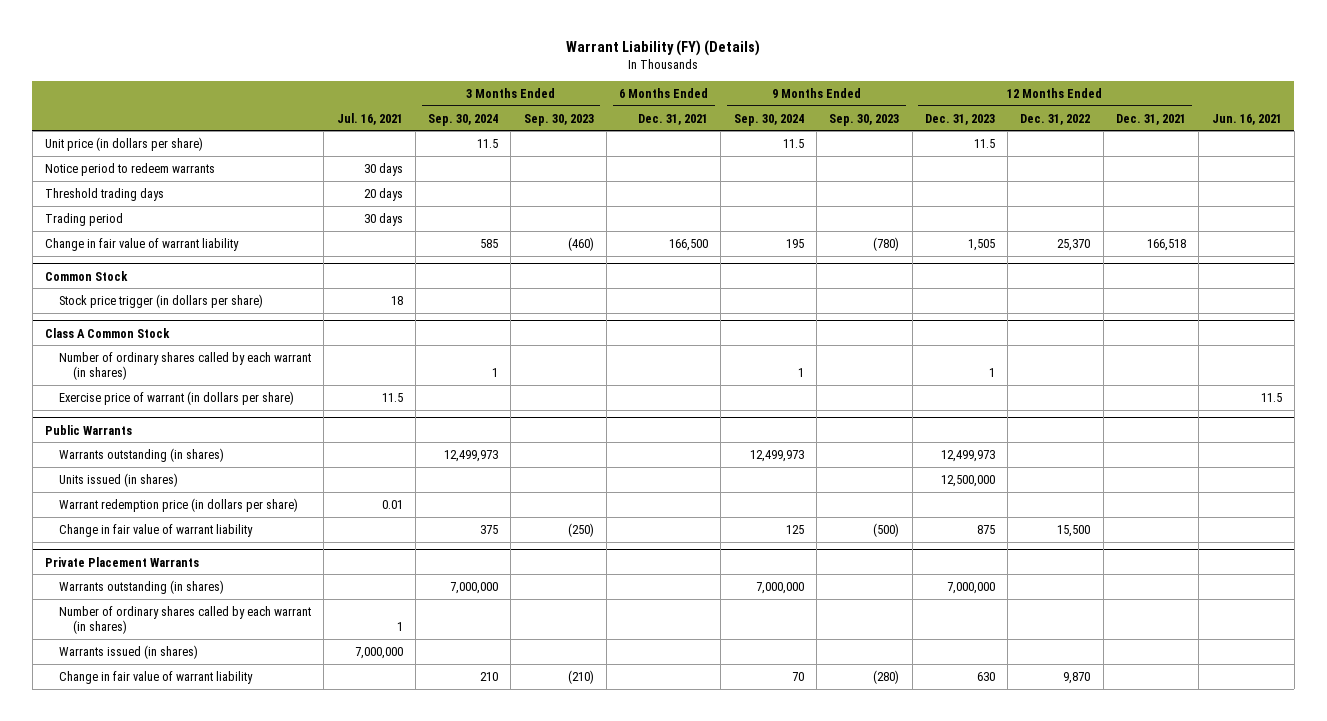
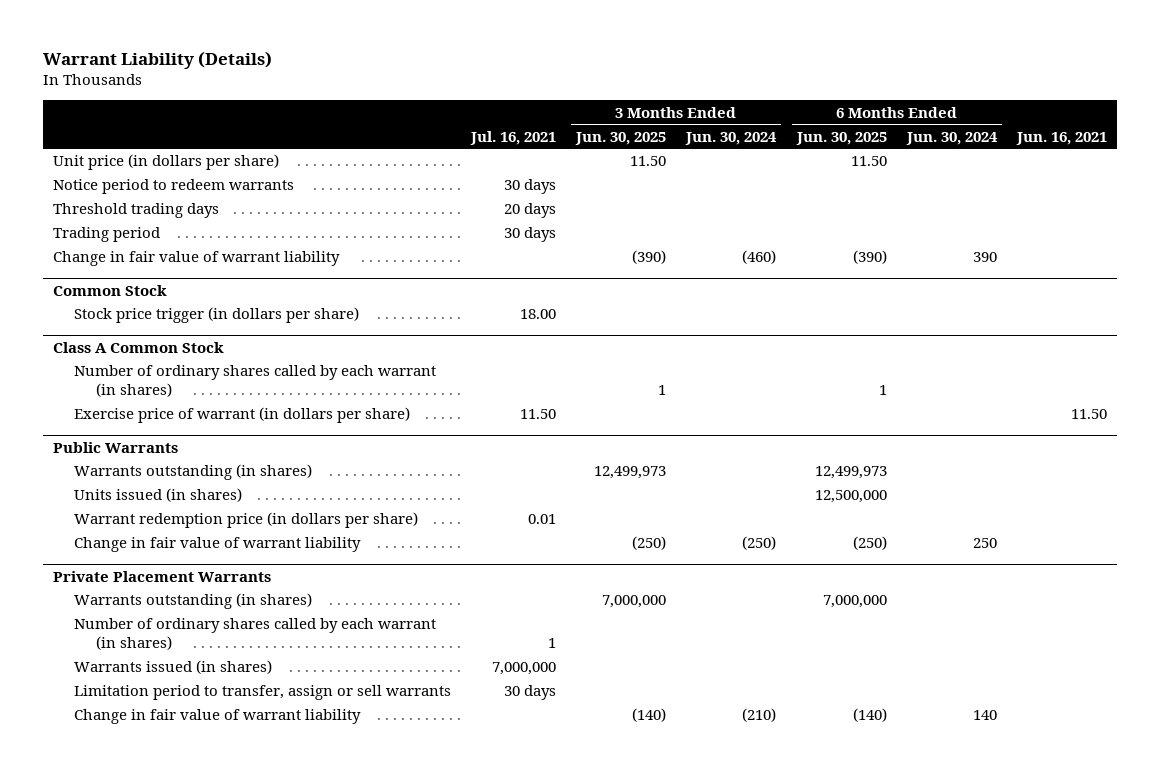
- Warrant Liability (FY) (Details)
+ Warrant Liability (Details)
- | Jul. 16, 2021 | 3 Months Ended Sep. 30, 2024 | 3 Months Ended Sep. 30, 2023 | 6 Months Ended Dec. 31, 2021 | 9 Months Ended Sep. 30, 2024 | 9 Months Ended Sep. 30, 2023 | 12 Months Ended Dec. 31, 2023 | 12 Months Ended Dec. 31, 2022 | 12 Months Ended Dec. 31, 2021 | Jun. 16, 2021
+ | Jul. 16, 2021 | 3 Months Ended Jun. 30, 2025 | 3 Months Ended Jun. 30, 2024 | 6 Months Ended Jun. 30, 2025 | 6 Months Ended Jun. 30, 2024 | Jun. 16, 2021
@ Common Stock
- Stock price trigger (in dollars per share) | 18 | | | | | | | | |
+ Stock price trigger (in dollars per share) | 18.00 | | | | |
@ Class A Common Stock
- Exercise price of warrant (in dollars per share) | 11.5 | | | | | | | | | 11.5
+ Exercise price of warrant (in dollars per share) | 11.50 | | | | | 11.50
@ Private Placement Warrants
+ Limitation period to transfer, assign or sell warrants | 30 days | | | | |

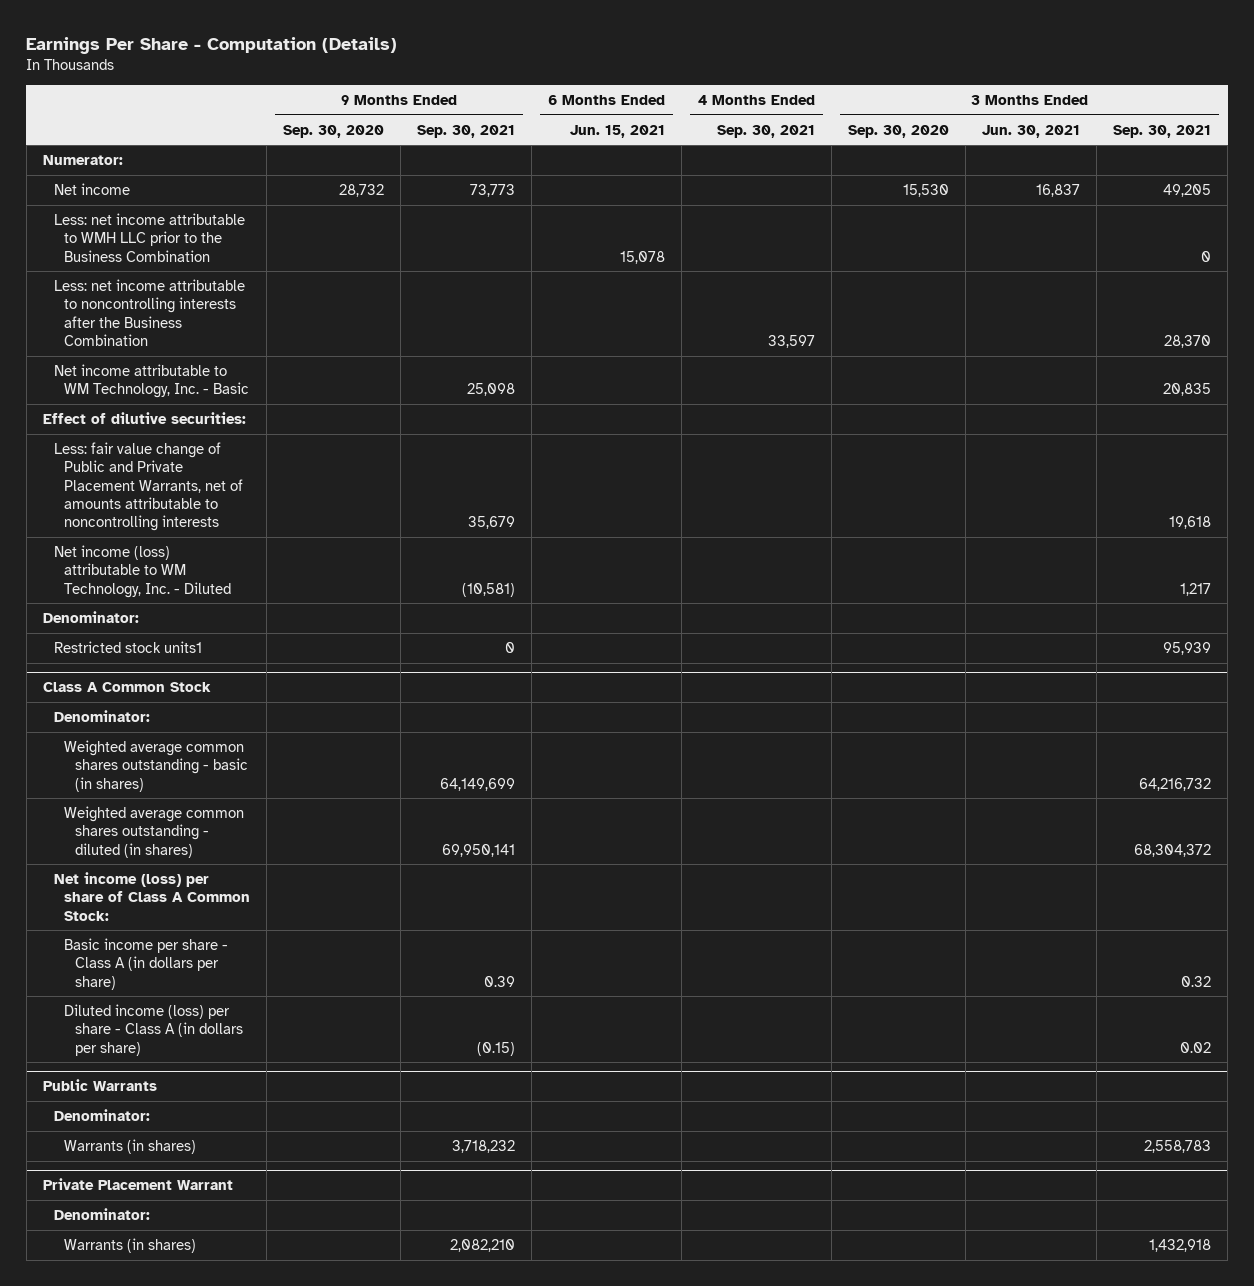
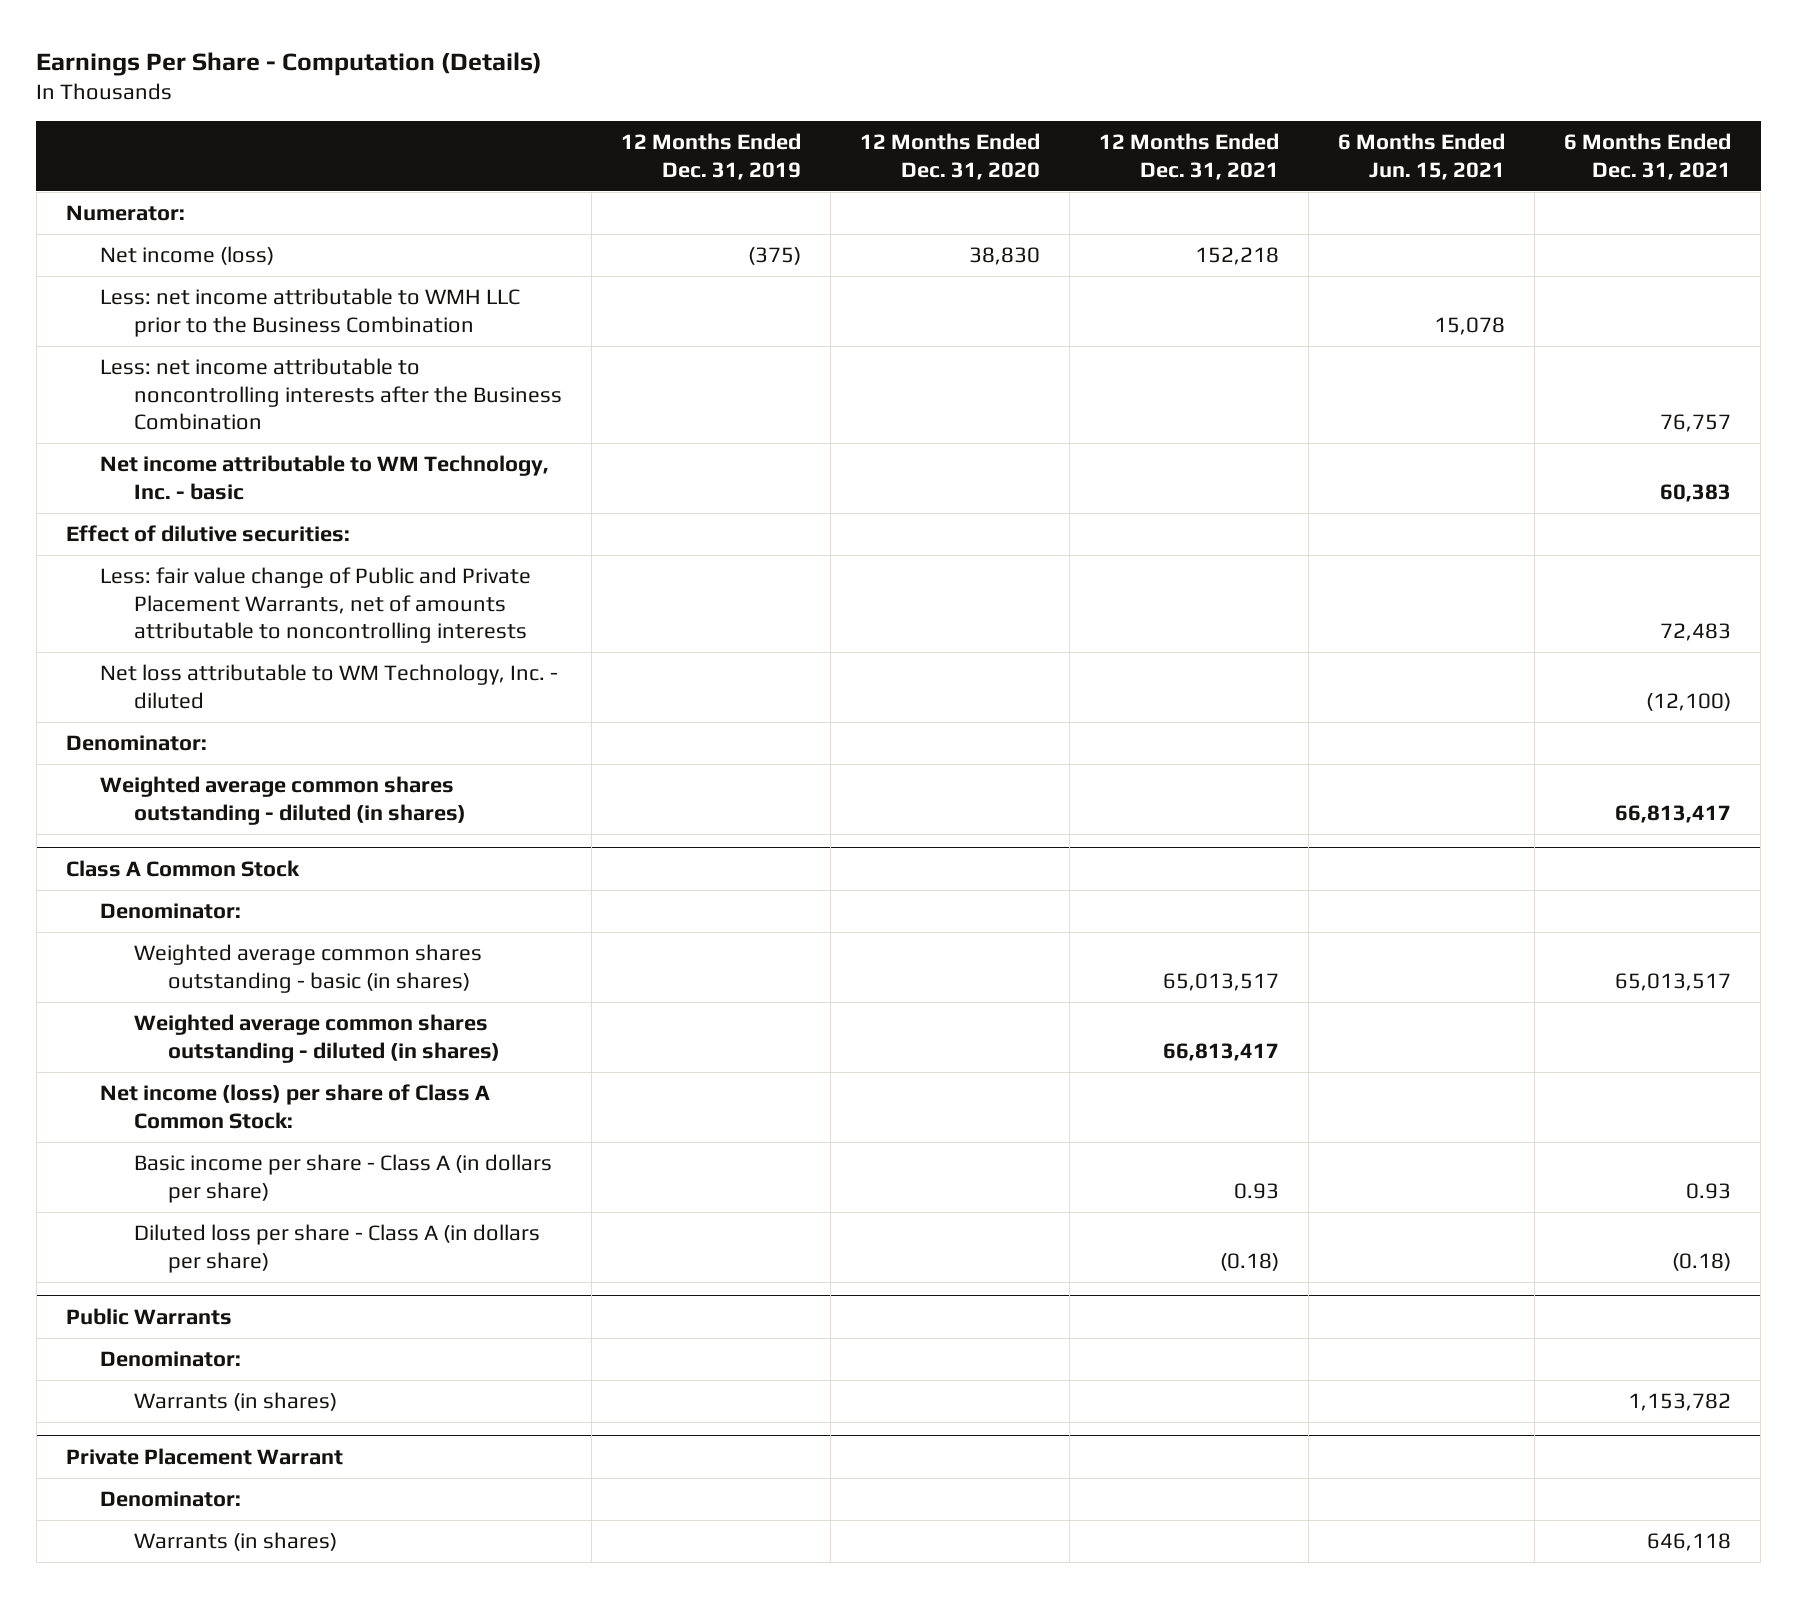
- | 9 Months Ended Sep. 30, 2020 | 9 Months Ended Sep. 30, 2021 | 6 Months Ended Jun. 15, 2021 | 4 Months Ended Sep. 30, 2021 | 3 Months Ended Sep. 30, 2020 | 3 Months Ended Jun. 30, 2021 | 3 Months Ended Sep. 30, 2021
+ | 12 Months Ended Dec. 31, 2019 | 12 Months Ended Dec. 31, 2020 | 12 Months Ended Dec. 31, 2021 | 6 Months Ended Jun. 15, 2021 | 6 Months Ended Dec. 31, 2021
- Net income | 28,732 | 73,773 | | | 15,530 | 16,837 | 49,205
+ Net income (loss) | (375) | 38,830 | 152,218 | |
- Net income attributable to WM Technology, Inc. - Basic | | 25,098 | | | | | 20,835
+ Net income attributable to WM Technology, Inc. - basic | | | | | 60,383
- Net income (loss) attributable to WM Technology, Inc. - Diluted | | (10,581) | | | | | 1,217
+ Net loss attributable to WM Technology, Inc. - diluted | | | | | (12,100)
- Restricted stock units1 | | 0 | | | | | 95,939
+ Weighted average common shares outstanding - diluted (in shares) | | | | | 66,813,417
@ Class A Common Stock
- Diluted income (loss) per share - Class A (in dollars per share) | | (0.15) | | | | | 0.02
+ Diluted loss per share - Class A (in dollars per share) | | | (0.18) | | (0.18)

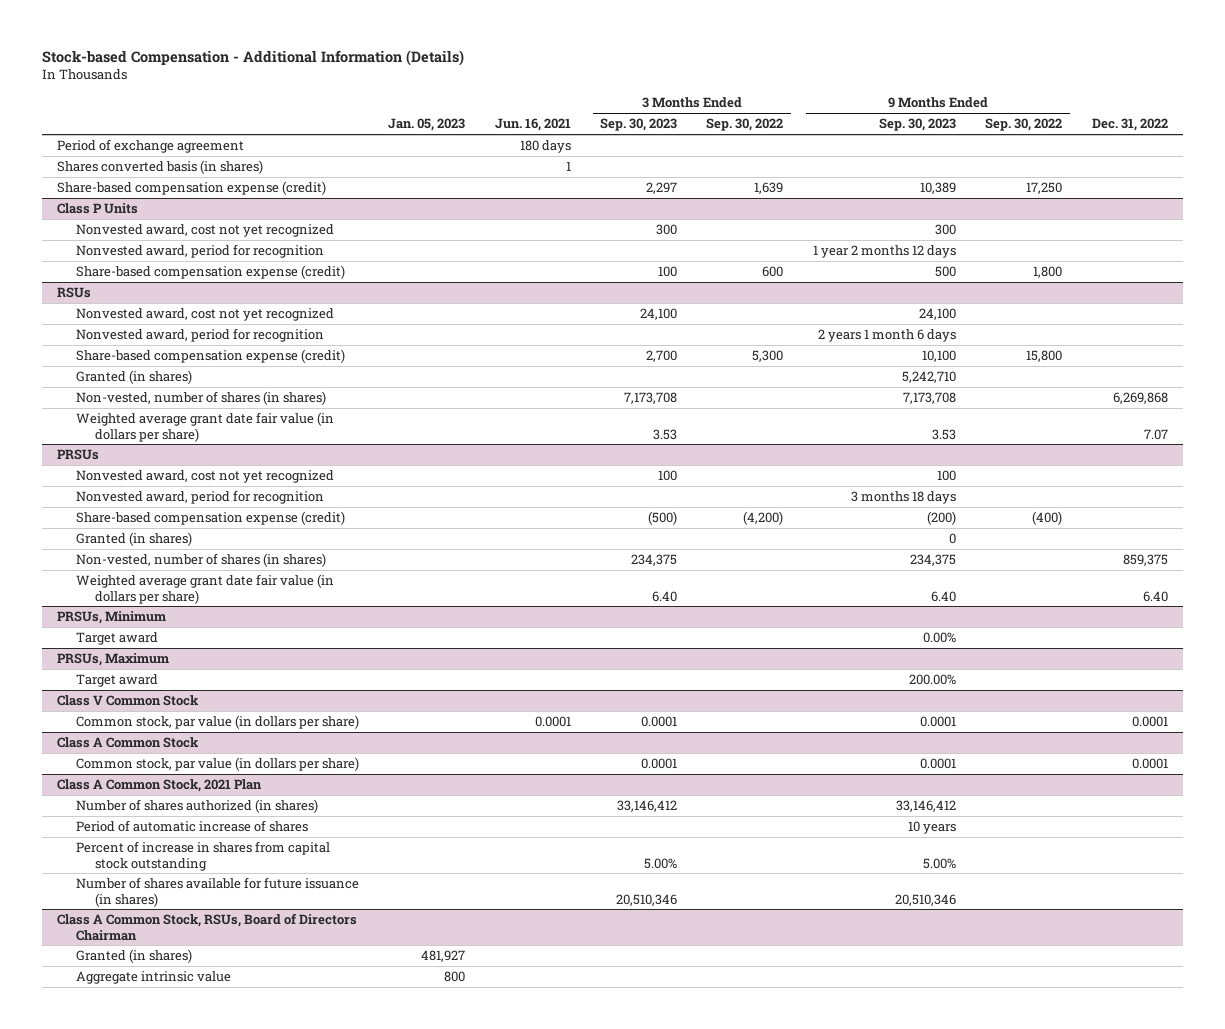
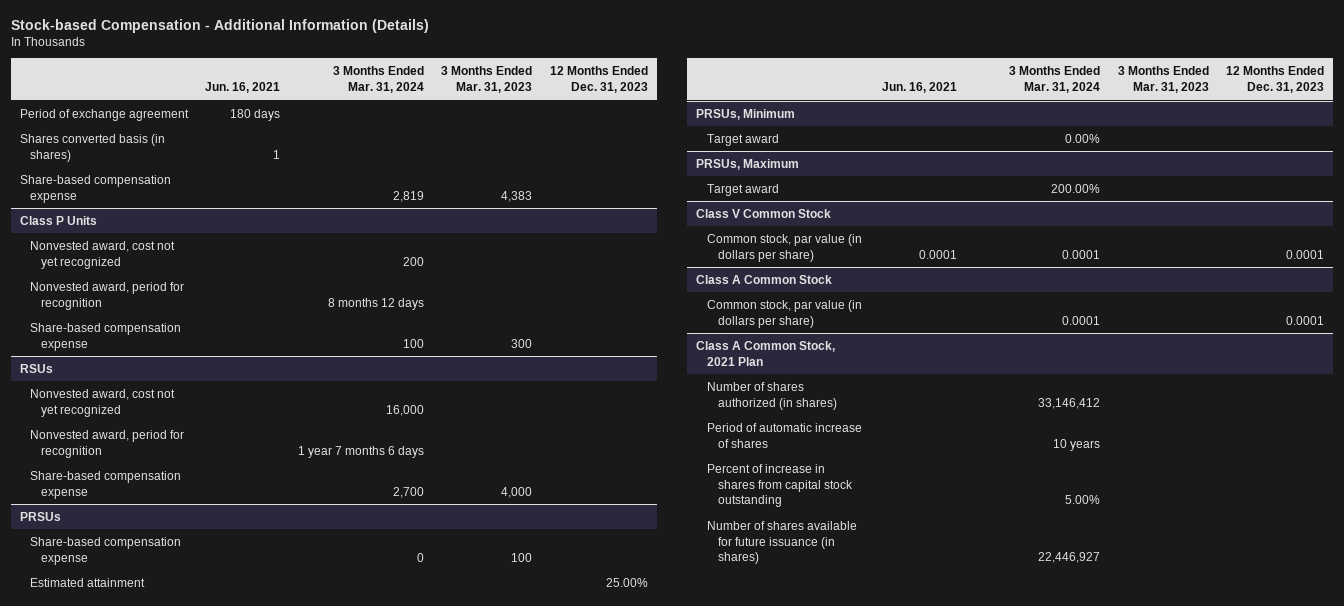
- | Jan. 05, 2023 | Jun. 16, 2021 | 3 Months Ended Sep. 30, 2023 | 3 Months Ended Sep. 30, 2022 | 9 Months Ended Sep. 30, 2023 | 9 Months Ended Sep. 30, 2022 | Dec. 31, 2022
+ | Jun. 16, 2021 | 3 Months Ended Mar. 31, 2024 | 3 Months Ended Mar. 31, 2023 | 12 Months Ended Dec. 31, 2023
- Share-based compensation expense (credit) | | | 2,297 | 1,639 | 10,389 | 17,250 |
+ Share-based compensation expense | | 2,819 | 4,383 |
@ Class P Units
- Share-based compensation expense (credit) | | | 100 | 600 | 500 | 1,800 |
+ Share-based compensation expense | | 100 | 300 |
@ RSUs
- Share-based compensation expense (credit) | | | 2,700 | 5,300 | 10,100 | 15,800 |
- Granted (in shares) | | | | | 5,242,710 | |
- Non-vested, number of shares (in shares) | | | 7,173,708 | | 7,173,708 | | 6,269,868
- Weighted average grant date fair value (in dollars per share) | | | 3.53 | | 3.53 | | 7.07
+ Share-based compensation expense | | 2,700 | 4,000 |
@ PRSUs
- Nonvested award, cost not yet recognized | | | 100 | | 100 | |
- Nonvested award, period for recognition | | | | | 3 months 18 days | |
- Share-based compensation expense (credit) | | | (500) | (4,200) | (200) | (400) |
- Granted (in shares) | | | | | 0 | |
- Non-vested, number of shares (in shares) | | | 234,375 | | 234,375 | | 859,375
- Weighted average grant date fair value (in dollars per share) | | | 6.40 | | 6.40 | | 6.40
+ Share-based compensation expense | | 0 | 100 |
+ Estimated attainment | | | | 25.00%
- Class A Common Stock, RSUs, Board of Directors Chairman
- Granted (in shares) | 481,927 | | | | | |
- Aggregate intrinsic value | 800 | | | | | |

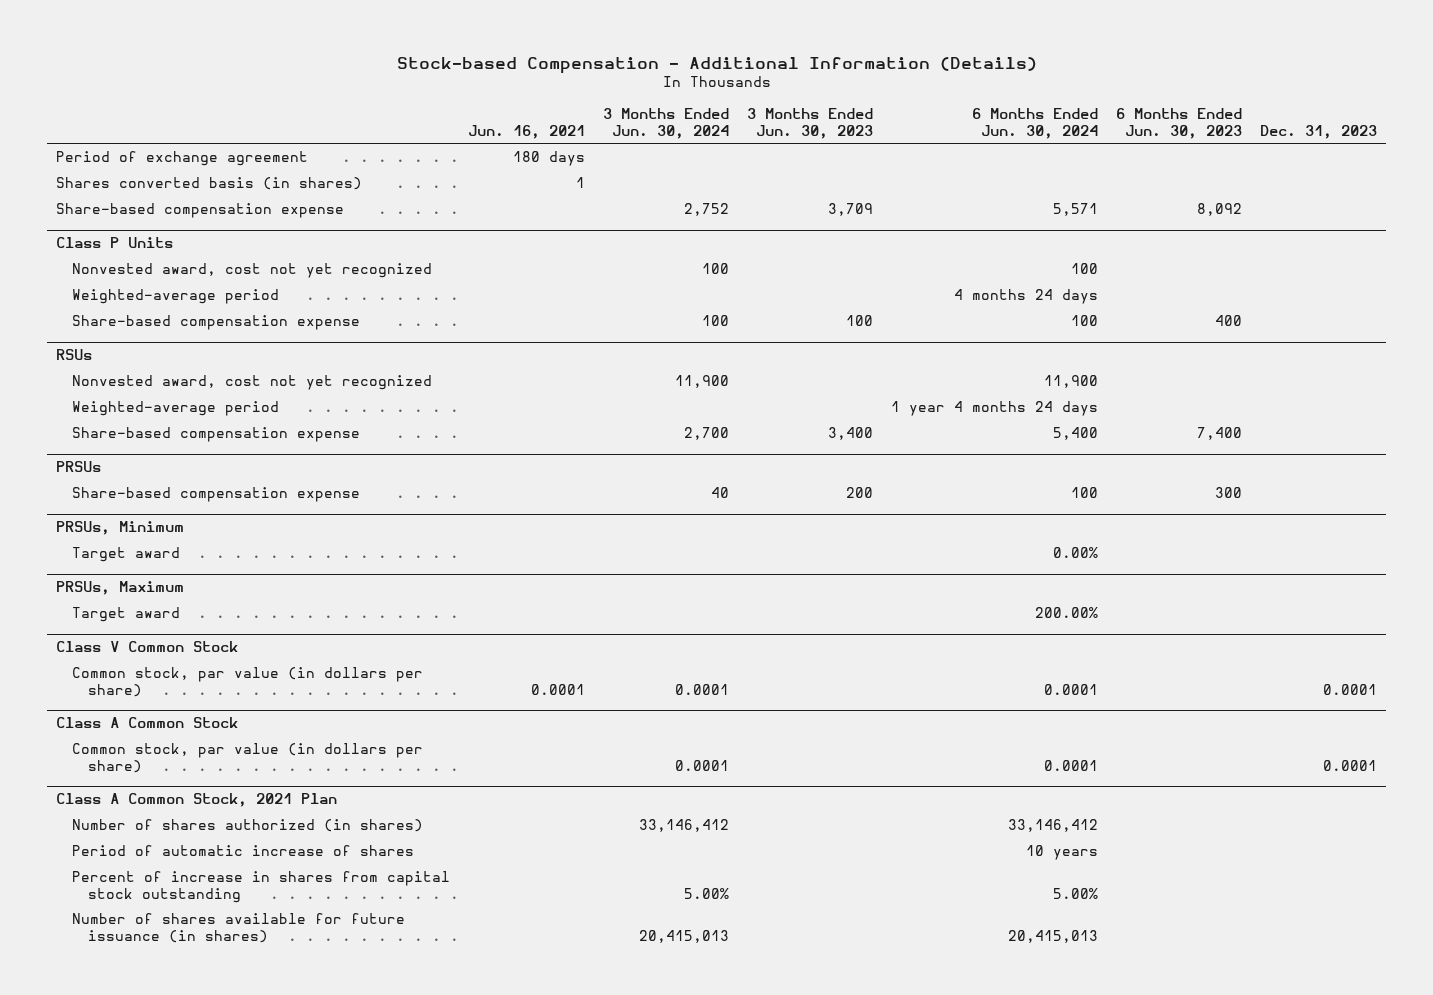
- | Jun. 16, 2021 | 3 Months Ended Mar. 31, 2024 | 3 Months Ended Mar. 31, 2023 | 12 Months Ended Dec. 31, 2023
+ | Jun. 16, 2021 | 3 Months Ended Jun. 30, 2024 | 3 Months Ended Jun. 30, 2023 | 6 Months Ended Jun. 30, 2024 | 6 Months Ended Jun. 30, 2023 | Dec. 31, 2023
@ Class P Units
- Nonvested award, period for recognition | | 8 months 12 days | |
+ Weighted-average period | | | | 4 months 24 days | |
@ RSUs
- Nonvested award, period for recognition | | 1 year 7 months 6 days | |
+ Weighted-average period | | | | 1 year 4 months 24 days | |
@ PRSUs
- Estimated attainment | | | | 25.00%

